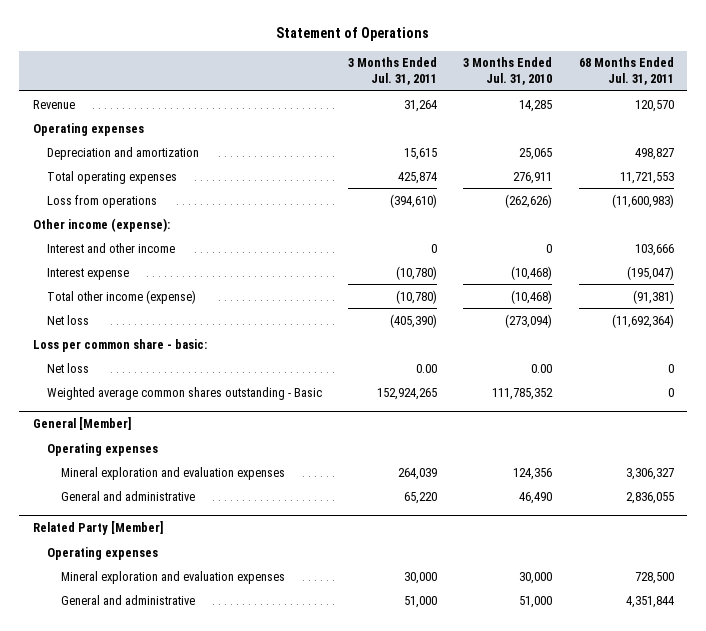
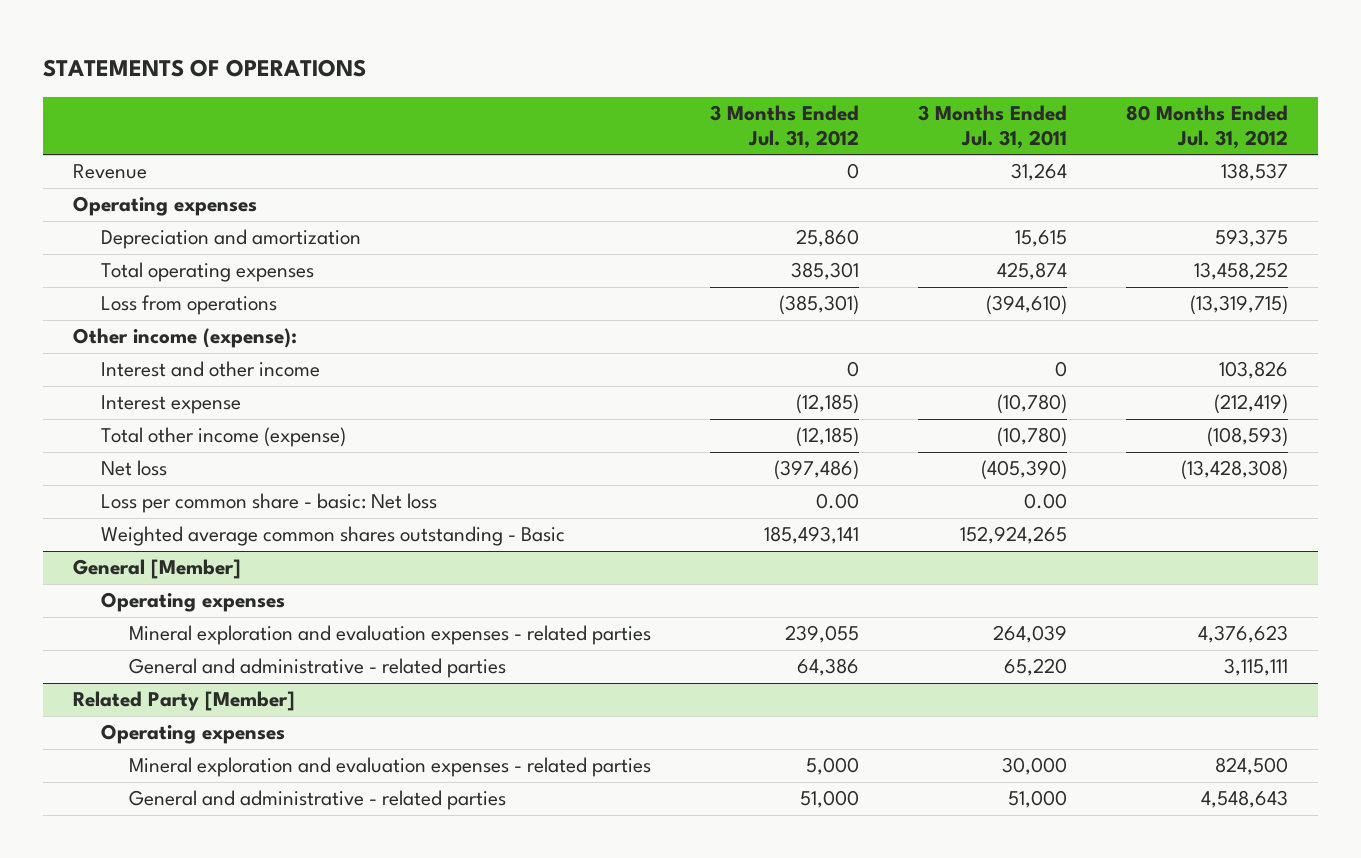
- Statement of Operations
+ STATEMENTS OF OPERATIONS
- | 3 Months Ended Jul. 31, 2011 | 3 Months Ended Jul. 31, 2010 | 68 Months Ended Jul. 31, 2011
+ | 3 Months Ended Jul. 31, 2012 | 3 Months Ended Jul. 31, 2011 | 80 Months Ended Jul. 31, 2012
- Loss per common share - basic:
- Net loss | 0.00 | 0.00 | 0
+ Loss per common share - basic: Net loss | 0.00 | 0.00 |
@ General [Member]
- Mineral exploration and evaluation expenses | 264,039 | 124,356 | 3,306,327
- General and administrative | 65,220 | 46,490 | 2,836,055
+ Mineral exploration and evaluation expenses - related parties | 239,055 | 264,039 | 4,376,623
+ General and administrative - related parties | 64,386 | 65,220 | 3,115,111
@ Related Party [Member]
- Mineral exploration and evaluation expenses | 30,000 | 30,000 | 728,500
- General and administrative | 51,000 | 51,000 | 4,351,844
+ Mineral exploration and evaluation expenses - related parties | 5,000 | 30,000 | 824,500
+ General and administrative - related parties | 51,000 | 51,000 | 4,548,643

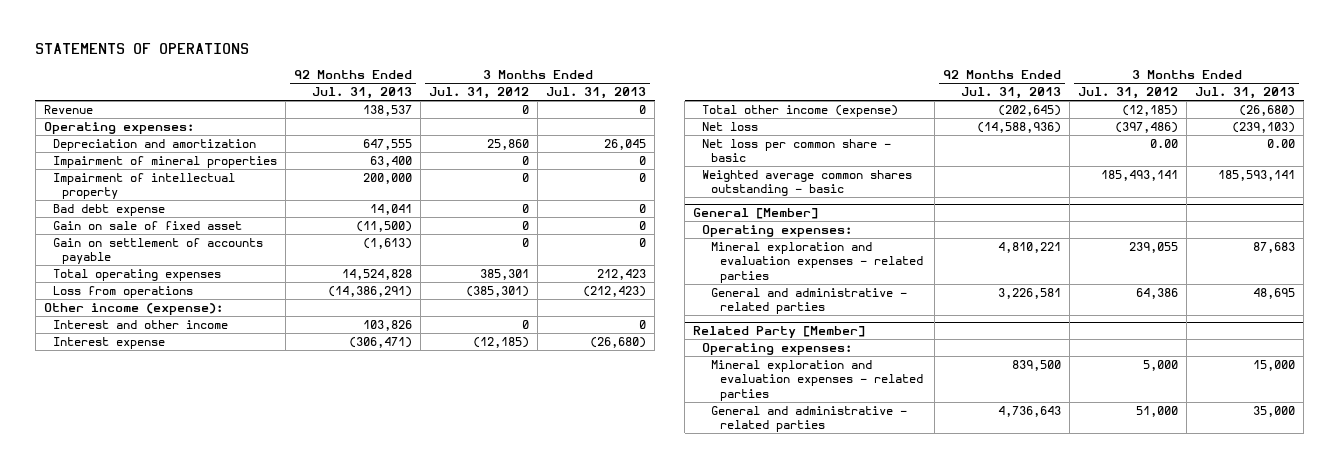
- | 3 Months Ended Jul. 31, 2012 | 3 Months Ended Jul. 31, 2011 | 80 Months Ended Jul. 31, 2012
+ | 92 Months Ended Jul. 31, 2013 | 3 Months Ended Jul. 31, 2012 | 3 Months Ended Jul. 31, 2013
- Operating expenses
+ Operating expenses:
+ Impairment of mineral properties | 63,400 | 0 | 0
+ Impairment of intellectual property | 200,000 | 0 | 0
+ Bad debt expense | 14,041 | 0 | 0
+ Gain on sale of fixed asset | (11,500) | 0 | 0
+ Gain on settlement of accounts payable | (1,613) | 0 | 0
- Loss per common share - basic: Net loss | 0.00 | 0.00 |
- Weighted average common shares outstanding - Basic | 185,493,141 | 152,924,265 |
+ Net loss per common share - basic | | 0.00 | 0.00
+ Weighted average common shares outstanding - basic | | 185,493,141 | 185,593,141
@ General [Member]
- Operating expenses
+ Operating expenses:
@ Related Party [Member]
- Operating expenses
+ Operating expenses:

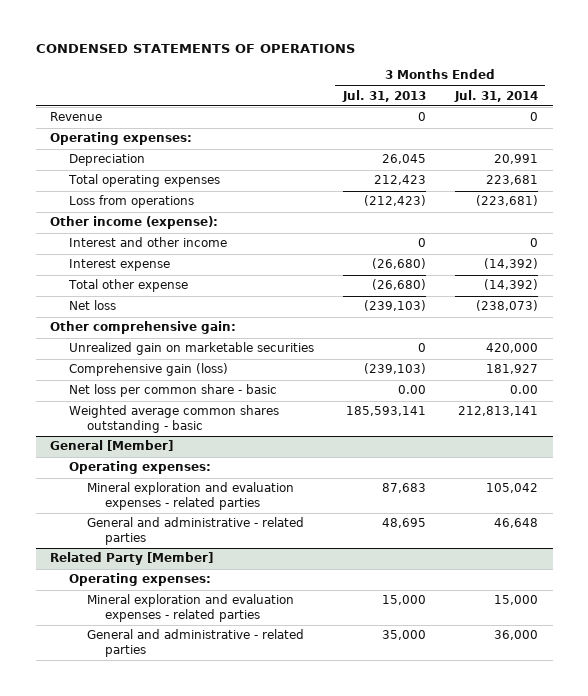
- STATEMENTS OF OPERATIONS
+ CONDENSED STATEMENTS OF OPERATIONS
- | 92 Months Ended Jul. 31, 2013 | 3 Months Ended Jul. 31, 2012 | 3 Months Ended Jul. 31, 2013
+ | 3 Months Ended Jul. 31, 2013 | 3 Months Ended Jul. 31, 2014
- Depreciation and amortization | 647,555 | 25,860 | 26,045
- Impairment of mineral properties | 63,400 | 0 | 0
- Impairment of intellectual property | 200,000 | 0 | 0
- Bad debt expense | 14,041 | 0 | 0
- Gain on sale of fixed asset | (11,500) | 0 | 0
- Gain on settlement of accounts payable | (1,613) | 0 | 0
+ Depreciation | 26,045 | 20,991
- Total other income (expense) | (202,645) | (12,185) | (26,680)
+ Total other expense | (26,680) | (14,392)
+ Other comprehensive gain:
+ Unrealized gain on marketable securities | 0 | 420,000
+ Comprehensive gain (loss) | (239,103) | 181,927

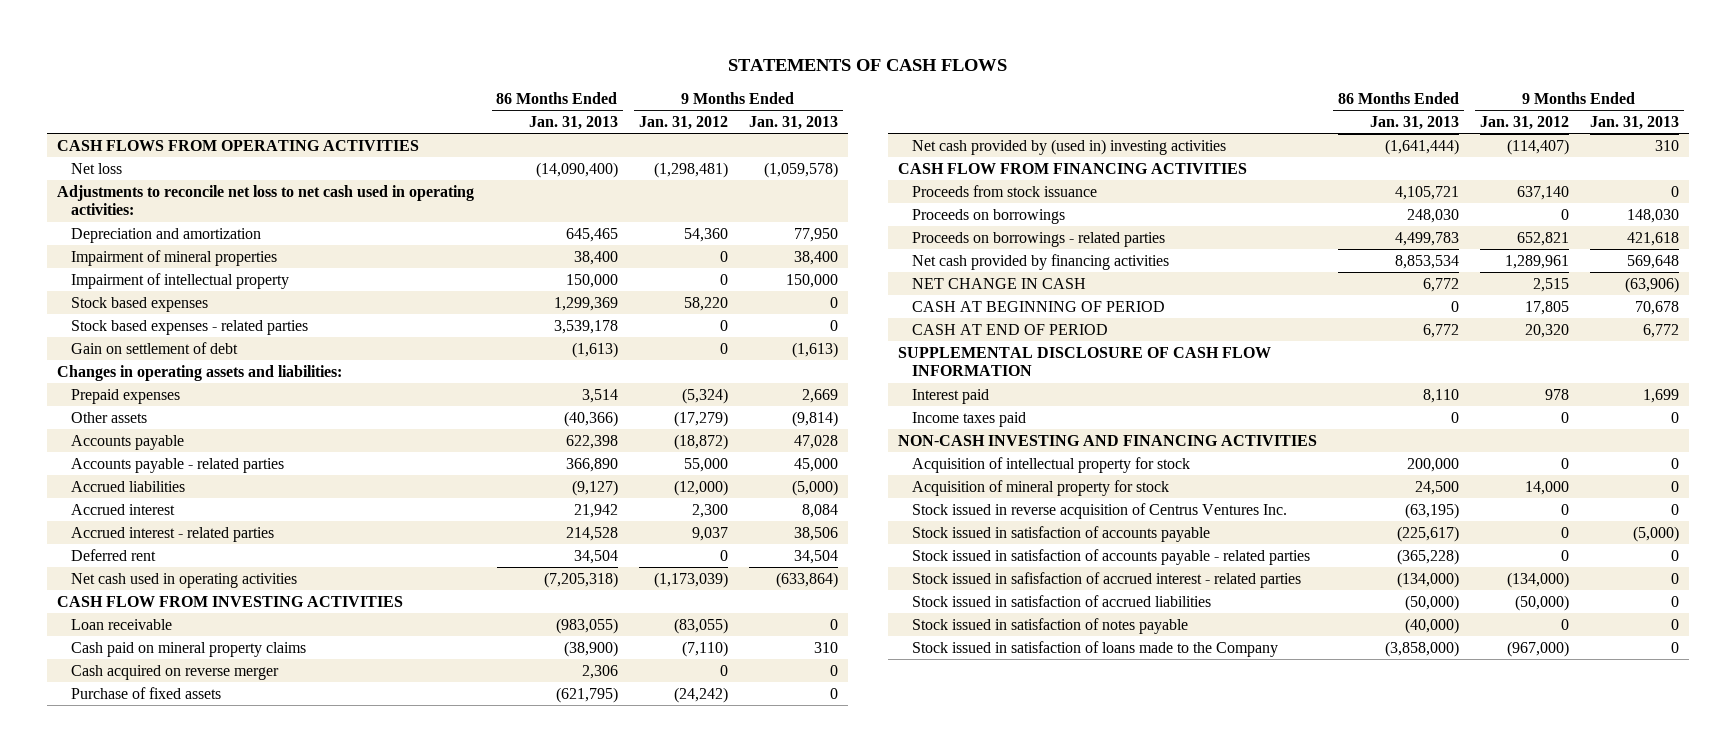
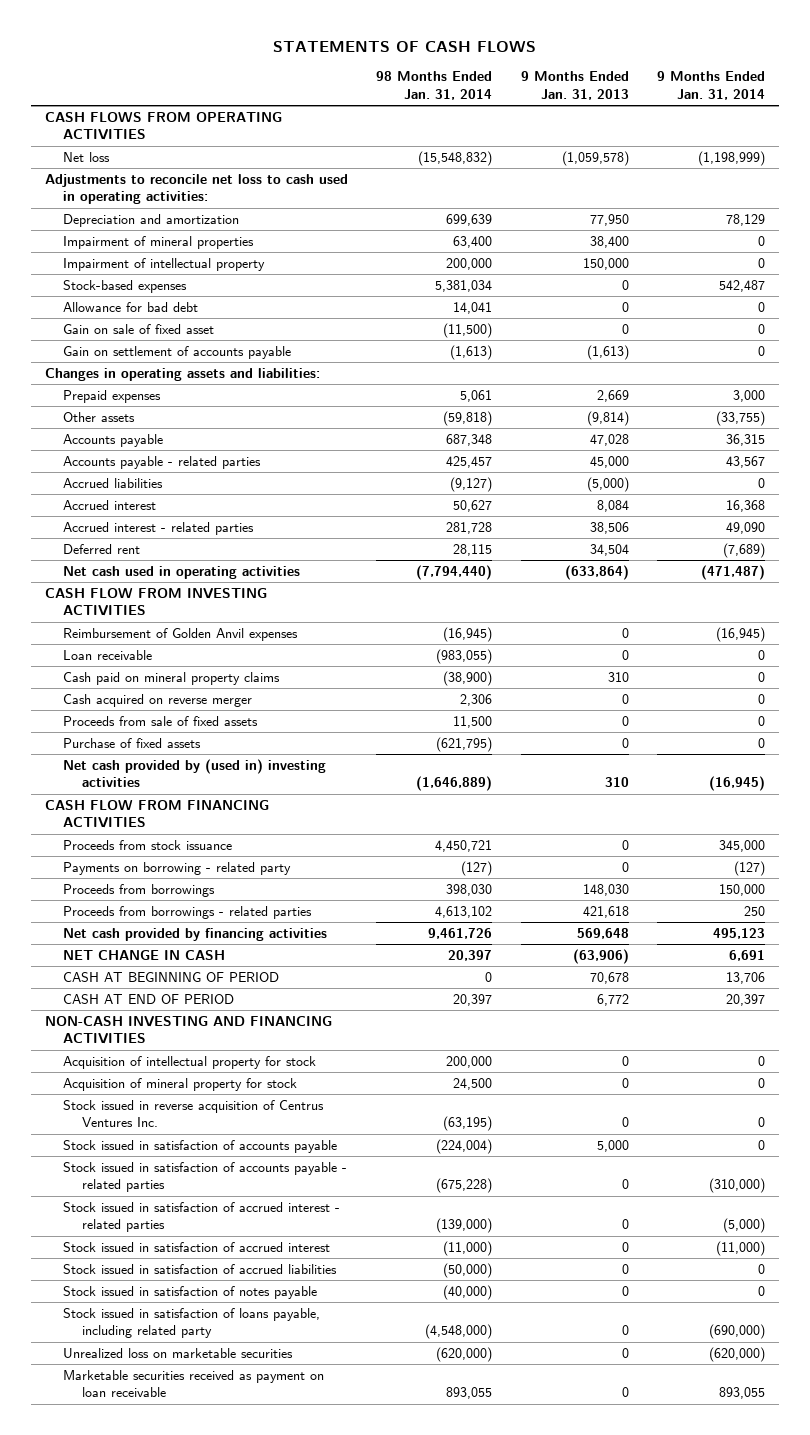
- | 86 Months Ended Jan. 31, 2013 | 9 Months Ended Jan. 31, 2012 | 9 Months Ended Jan. 31, 2013
+ | 98 Months Ended Jan. 31, 2014 | 9 Months Ended Jan. 31, 2013 | 9 Months Ended Jan. 31, 2014
- Adjustments to reconcile net loss to net cash used in operating activities:
+ Adjustments to reconcile net loss to cash used in operating activities:
- Stock based expenses | 1,299,369 | 58,220 | 0
- Stock based expenses - related parties | 3,539,178 | 0 | 0
- Gain on settlement of debt | (1,613) | 0 | (1,613)
+ Stock-based expenses | 5,381,034 | 0 | 542,487
+ Allowance for bad debt | 14,041 | 0 | 0
+ Gain on sale of fixed asset | (11,500) | 0 | 0
+ Gain on settlement of accounts payable | (1,613) | (1,613) | 0
+ Reimbursement of Golden Anvil expenses | (16,945) | 0 | (16,945)
+ Proceeds from sale of fixed assets | 11,500 | 0 | 0
- Proceeds on borrowings | 248,030 | 0 | 148,030
- Proceeds on borrowings - related parties | 4,499,783 | 652,821 | 421,618
+ Payments on borrowing - related party | (127) | 0 | (127)
+ Proceeds from borrowings | 398,030 | 148,030 | 150,000
+ Proceeds from borrowings - related parties | 4,613,102 | 421,618 | 250
- SUPPLEMENTAL DISCLOSURE OF CASH FLOW INFORMATION
- Interest paid | 8,110 | 978 | 1,699
- Income taxes paid | 0 | 0 | 0
- Stock issued in satisfaction of accounts payable | (225,617) | 0 | (5,000)
+ Stock issued in satisfaction of accounts payable | (224,004) | 5,000 | 0
- Stock issued in safisfaction of accrued interest - related parties | (134,000) | (134,000) | 0
+ Stock issued in satisfaction of accrued interest - related parties | (139,000) | 0 | (5,000)
+ Stock issued in satisfaction of accrued interest | (11,000) | 0 | (11,000)
- Stock issued in satisfaction of loans made to the Company | (3,858,000) | (967,000) | 0
+ Stock issued in satisfaction of loans payable, including related party | (4,548,000) | 0 | (690,000)
+ Unrealized loss on marketable securities | (620,000) | 0 | (620,000)
+ Marketable securities received as payment on loan receivable | 893,055 | 0 | 893,055

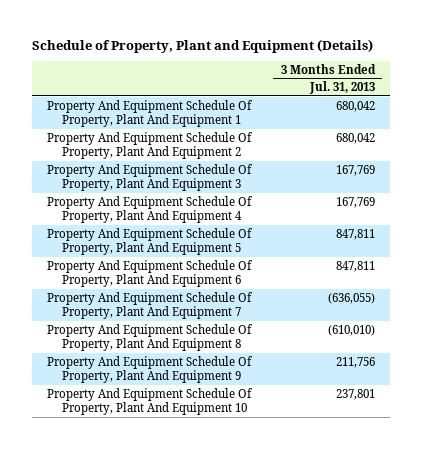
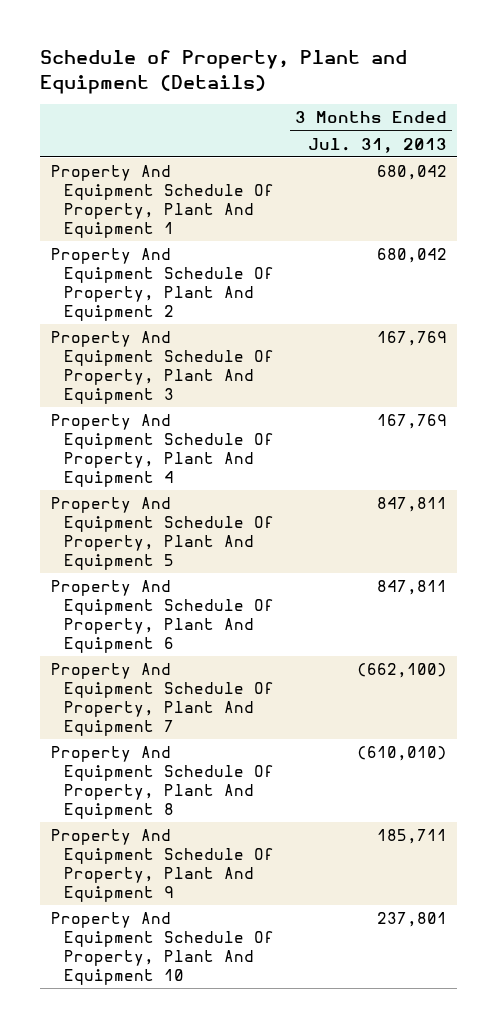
- Property And Equipment Schedule Of Property, Plant And Equipment 7 | (636,055)
+ Property And Equipment Schedule Of Property, Plant And Equipment 7 | (662,100)
- Property And Equipment Schedule Of Property, Plant And Equipment 9 | 211,756
+ Property And Equipment Schedule Of Property, Plant And Equipment 9 | 185,711

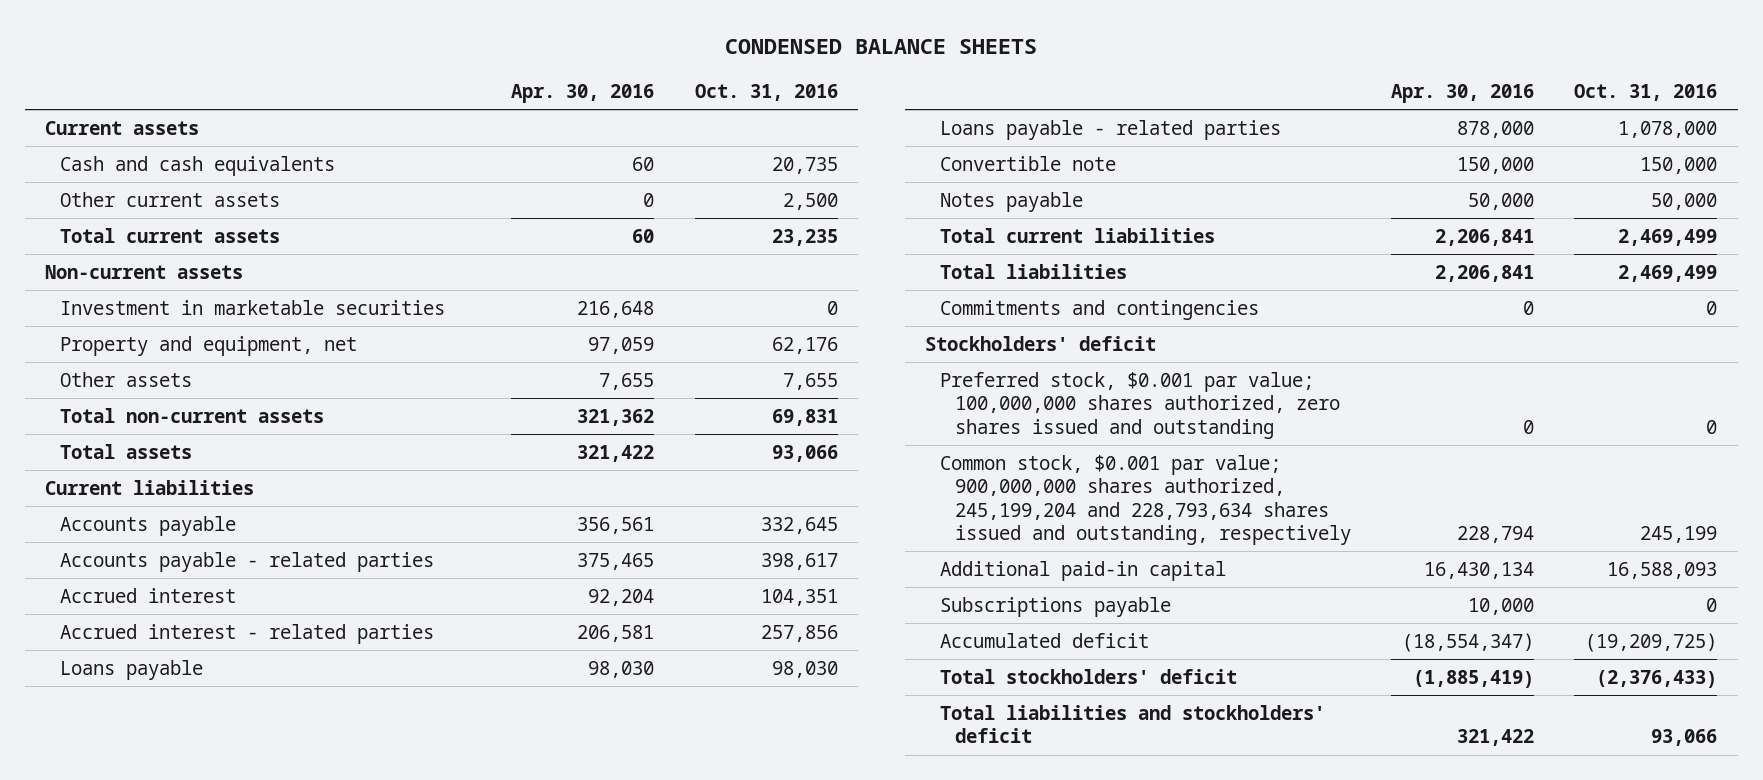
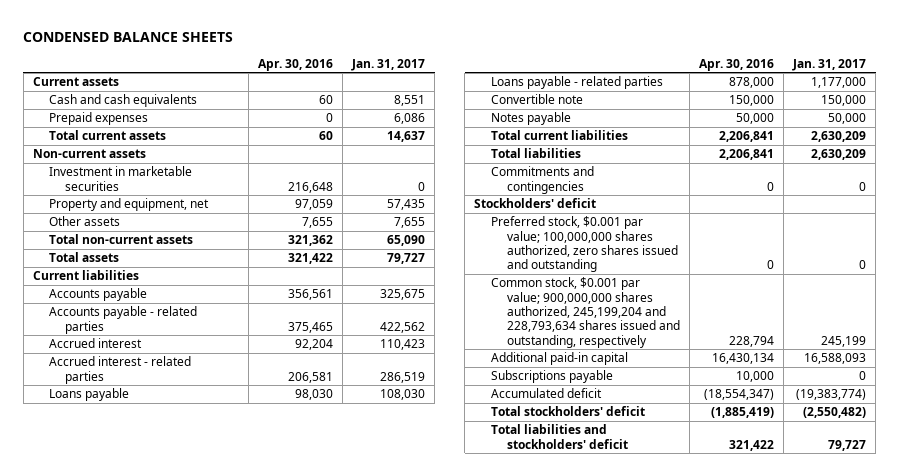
- | Apr. 30, 2016 | Oct. 31, 2016
+ | Apr. 30, 2016 | Jan. 31, 2017
- Other current assets | 0 | 2,500
+ Prepaid expenses | 0 | 6,086

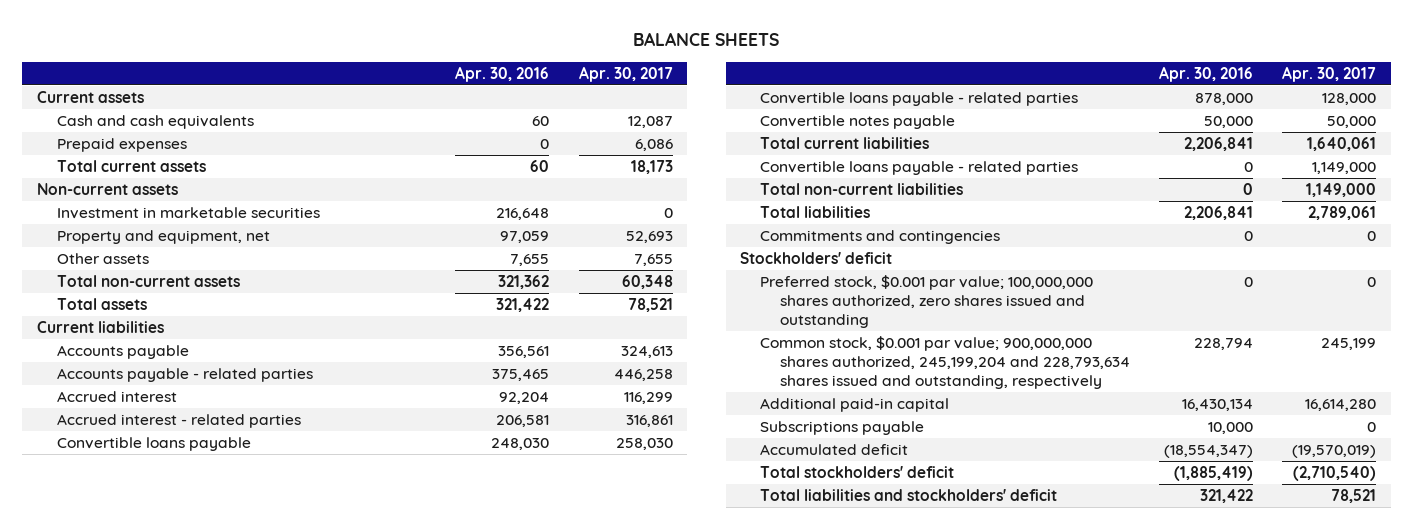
- CONDENSED BALANCE SHEETS
+ BALANCE SHEETS
- | Apr. 30, 2016 | Jan. 31, 2017
+ | Apr. 30, 2016 | Apr. 30, 2017
- Loans payable | 98,030 | 108,030
- Loans payable - related parties | 878,000 | 1,177,000
- Convertible note | 150,000 | 150,000
- Notes payable | 50,000 | 50,000
+ Convertible loans payable | 248,030 | 258,030
+ Convertible loans payable - related parties | 878,000 | 128,000
+ Convertible notes payable | 50,000 | 50,000
+ Convertible loans payable - related parties | 0 | 1,149,000
+ Total non-current liabilities | 0 | 1,149,000

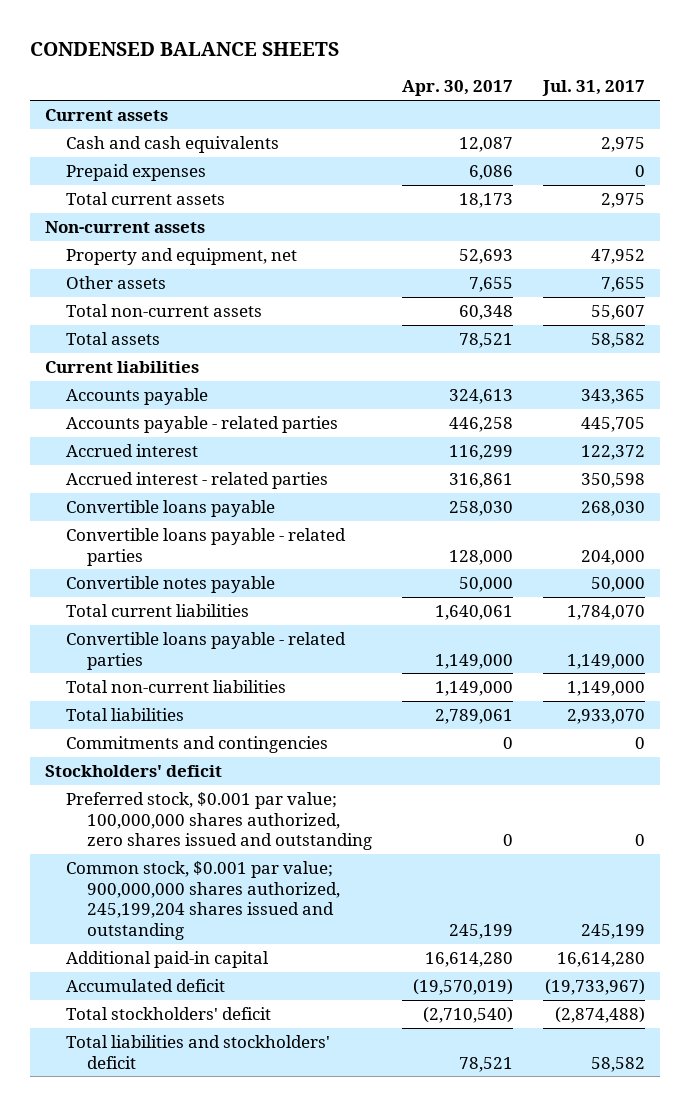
- BALANCE SHEETS
+ CONDENSED BALANCE SHEETS
- | Apr. 30, 2016 | Apr. 30, 2017
+ | Apr. 30, 2017 | Jul. 31, 2017
- Investment in marketable securities | 216,648 | 0
- Common stock, $0.001 par value; 900,000,000 shares authorized, 245,199,204 and 228,793,634 shares issued and outstanding, respectively | 228,794 | 245,199
+ Common stock, $0.001 par value; 900,000,000 shares authorized, 245,199,204 shares issued and outstanding | 245,199 | 245,199
- Subscriptions payable | 10,000 | 0

